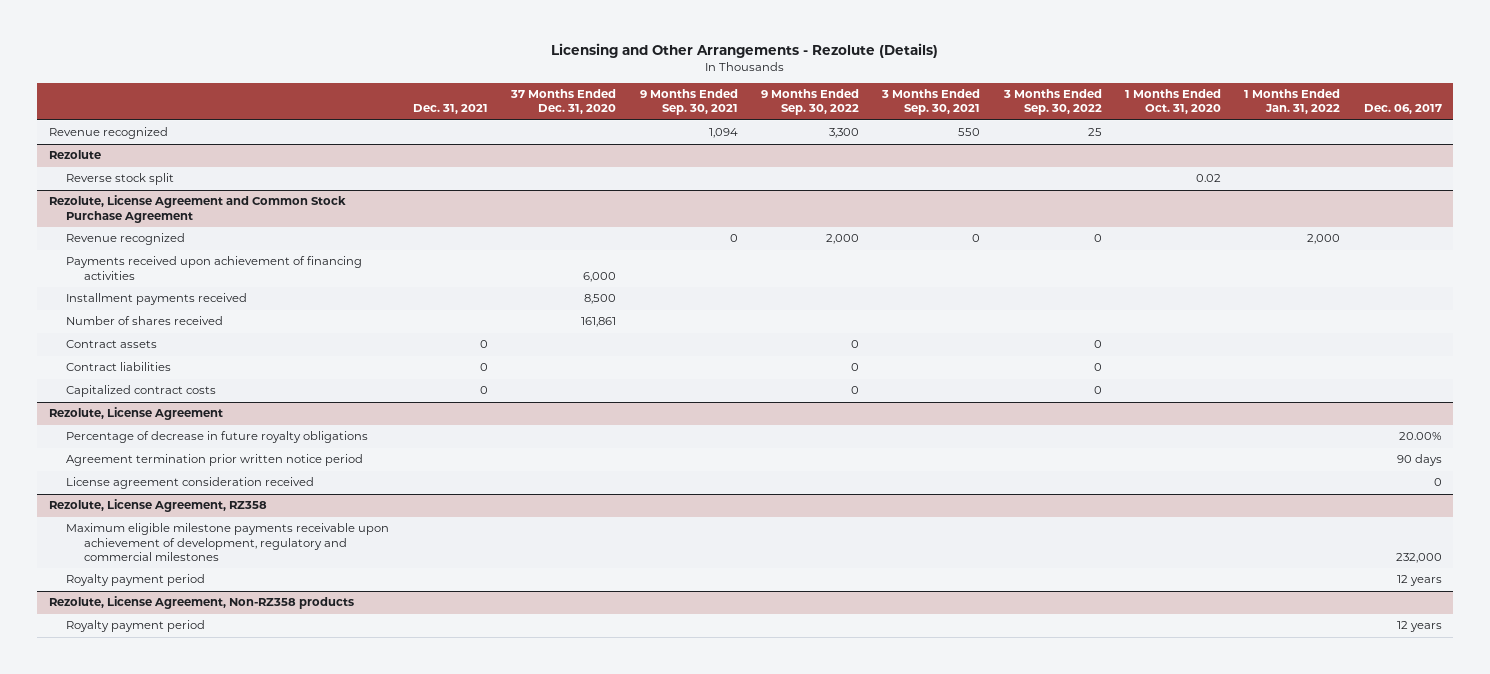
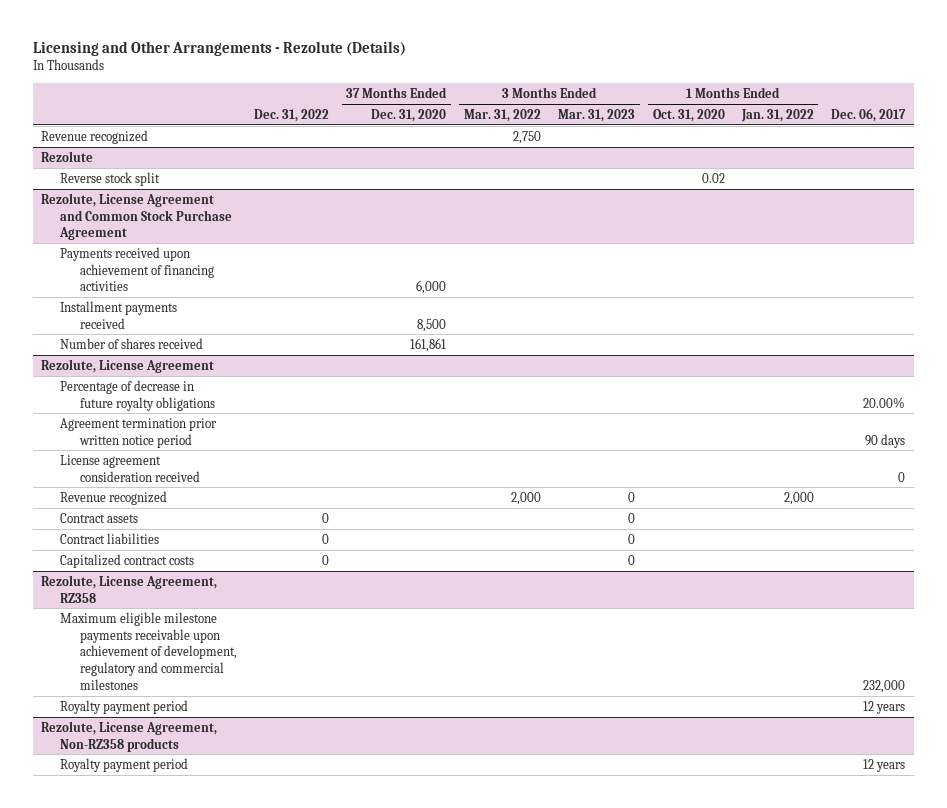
- | Dec. 31, 2021 | 37 Months Ended Dec. 31, 2020 | 9 Months Ended Sep. 30, 2021 | 9 Months Ended Sep. 30, 2022 | 3 Months Ended Sep. 30, 2021 | 3 Months Ended Sep. 30, 2022 | 1 Months Ended Oct. 31, 2020 | 1 Months Ended Jan. 31, 2022 | Dec. 06, 2017
+ | Dec. 31, 2022 | 37 Months Ended Dec. 31, 2020 | 3 Months Ended Mar. 31, 2022 | 3 Months Ended Mar. 31, 2023 | 1 Months Ended Oct. 31, 2020 | 1 Months Ended Jan. 31, 2022 | Dec. 06, 2017
@ Rezolute, License Agreement and Common Stock Purchase Agreement
- Revenue recognized | | | 0 | 2,000 | 0 | 0 | | 2,000 |
- Contract assets | 0 | | | 0 | | 0 | | |
- Contract liabilities | 0 | | | 0 | | 0 | | |
- Capitalized contract costs | 0 | | | 0 | | 0 | | |
@ Rezolute, License Agreement
+ Revenue recognized | | | 2,000 | 0 | | 2,000 |
+ Contract assets | 0 | | | 0 | | |
+ Contract liabilities | 0 | | | 0 | | |
+ Capitalized contract costs | 0 | | | 0 | | |

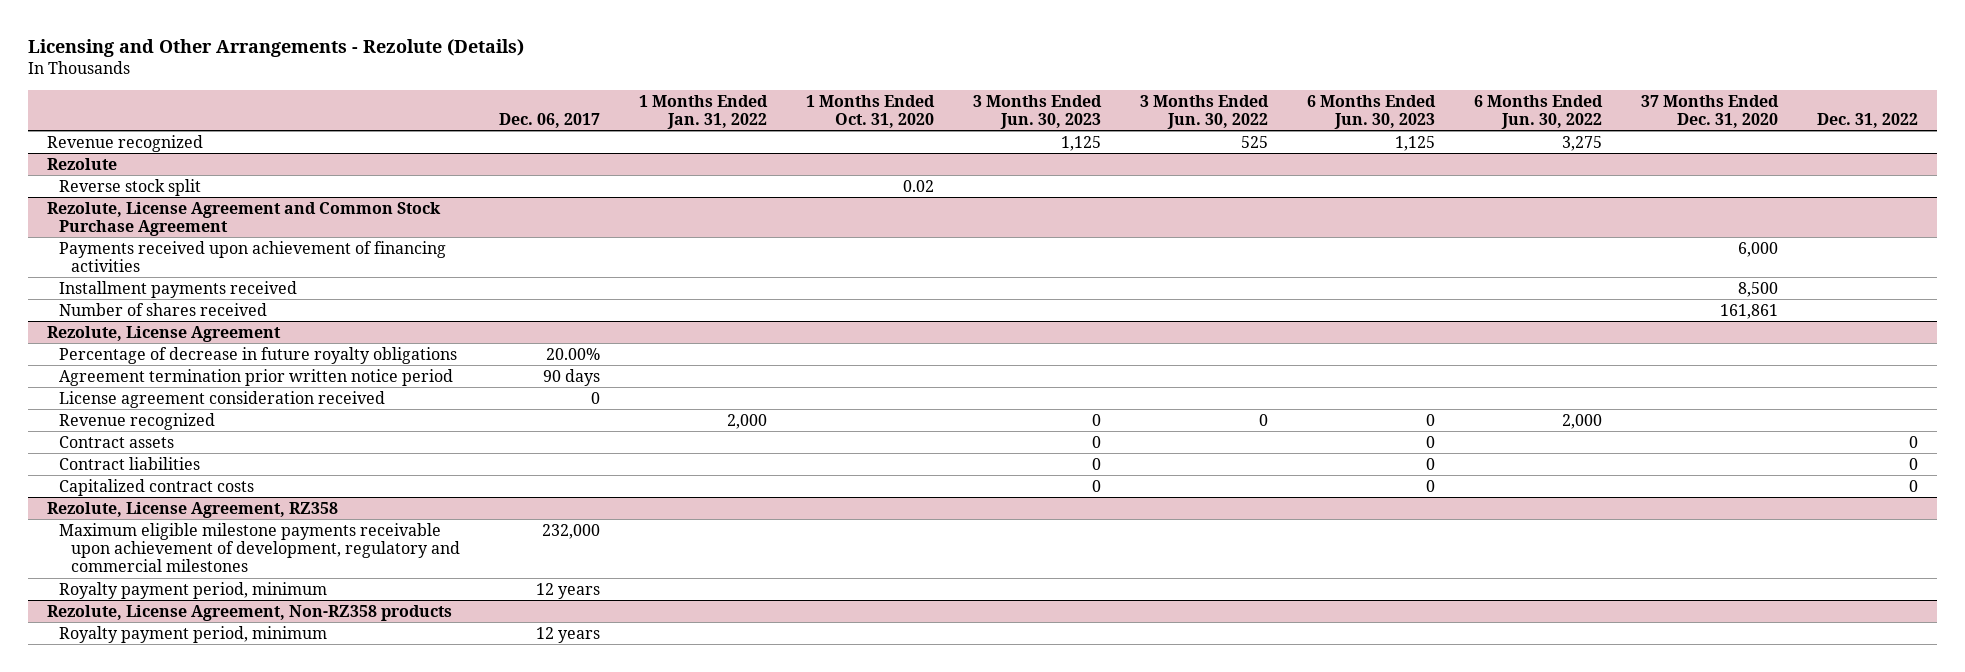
- | Dec. 31, 2022 | 37 Months Ended Dec. 31, 2020 | 3 Months Ended Mar. 31, 2022 | 3 Months Ended Mar. 31, 2023 | 1 Months Ended Oct. 31, 2020 | 1 Months Ended Jan. 31, 2022 | Dec. 06, 2017
+ | Dec. 06, 2017 | 1 Months Ended Jan. 31, 2022 | 1 Months Ended Oct. 31, 2020 | 3 Months Ended Jun. 30, 2023 | 3 Months Ended Jun. 30, 2022 | 6 Months Ended Jun. 30, 2023 | 6 Months Ended Jun. 30, 2022 | 37 Months Ended Dec. 31, 2020 | Dec. 31, 2022
@ Rezolute, License Agreement, RZ358
- Royalty payment period | | | | | | | 12 years
+ Royalty payment period, minimum | 12 years | | | | | | | |
@ Rezolute, License Agreement, Non-RZ358 products
- Royalty payment period | | | | | | | 12 years
+ Royalty payment period, minimum | 12 years | | | | | | | |

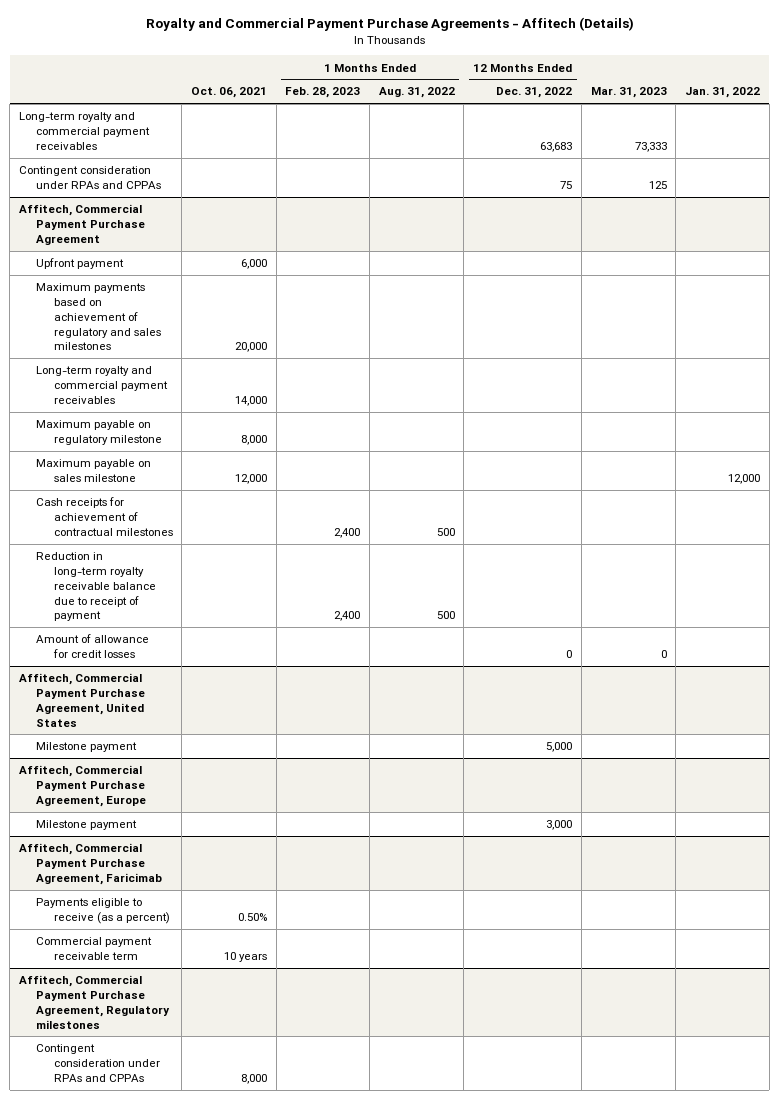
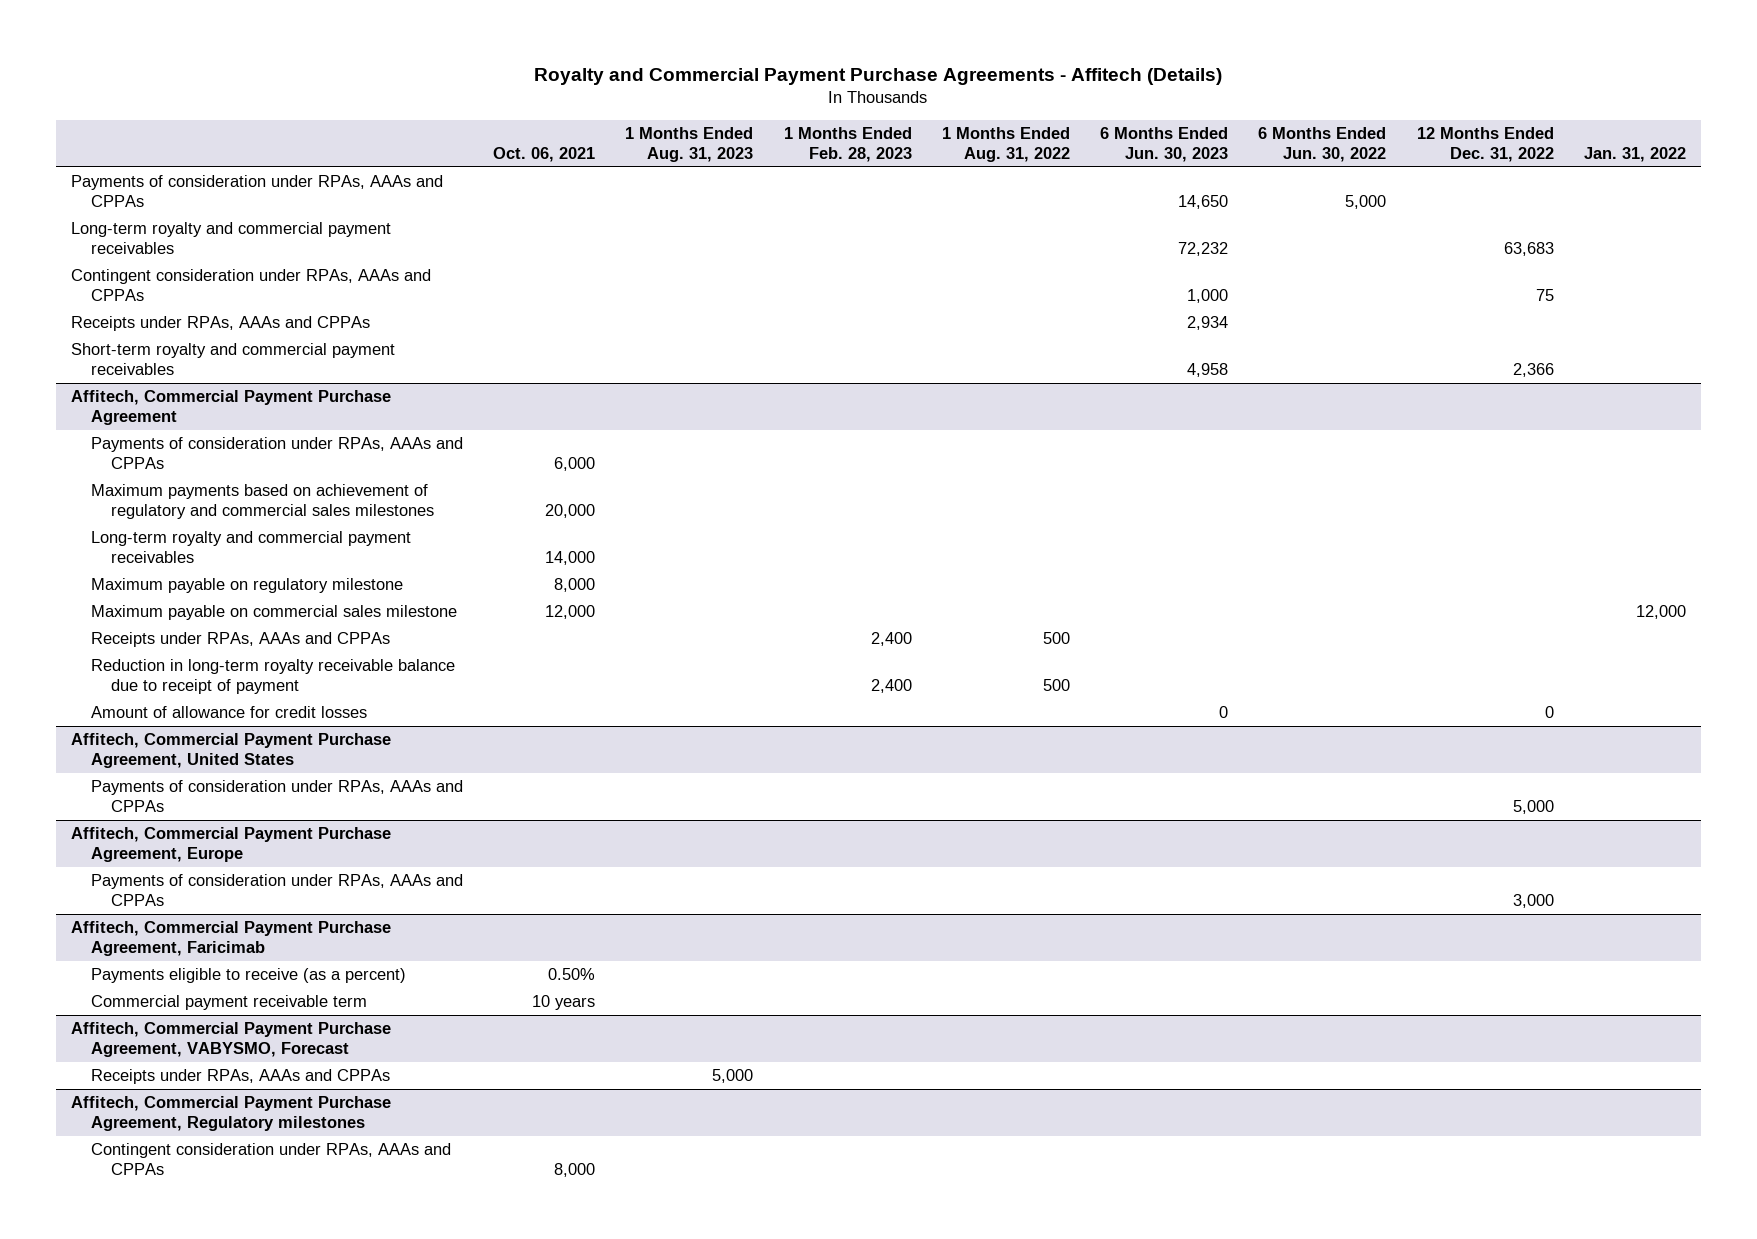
- | Oct. 06, 2021 | 1 Months Ended Feb. 28, 2023 | 1 Months Ended Aug. 31, 2022 | 12 Months Ended Dec. 31, 2022 | Mar. 31, 2023 | Jan. 31, 2022
+ | Oct. 06, 2021 | 1 Months Ended Aug. 31, 2023 | 1 Months Ended Feb. 28, 2023 | 1 Months Ended Aug. 31, 2022 | 6 Months Ended Jun. 30, 2023 | 6 Months Ended Jun. 30, 2022 | 12 Months Ended Dec. 31, 2022 | Jan. 31, 2022
+ Payments of consideration under RPAs, AAAs and CPPAs | | | | | 14,650 | 5,000 | |
- Contingent consideration under RPAs and CPPAs | | | | 75 | 125 |
+ Contingent consideration under RPAs, AAAs and CPPAs | | | | | 1,000 | | 75 |
+ Receipts under RPAs, AAAs and CPPAs | | | | | 2,934 | | |
+ Short-term royalty and commercial payment receivables | | | | | 4,958 | | 2,366 |
@ Affitech, Commercial Payment Purchase Agreement
- Upfront payment | 6,000 | | | | |
- Maximum payments based on achievement of regulatory and sales milestones | 20,000 | | | | |
+ Payments of consideration under RPAs, AAAs and CPPAs | 6,000 | | | | | | |
+ Maximum payments based on achievement of regulatory and commercial sales milestones | 20,000 | | | | | | |
- Maximum payable on sales milestone | 12,000 | | | | | 12,000
- Cash receipts for achievement of contractual milestones | | 2,400 | 500 | | |
+ Maximum payable on commercial sales milestone | 12,000 | | | | | | | 12,000
+ Receipts under RPAs, AAAs and CPPAs | | | 2,400 | 500 | | | |
@ Affitech, Commercial Payment Purchase Agreement, United States
- Milestone payment | | | | 5,000 | |
+ Payments of consideration under RPAs, AAAs and CPPAs | | | | | | | 5,000 |
@ Affitech, Commercial Payment Purchase Agreement, Europe
- Milestone payment | | | | 3,000 | |
+ Payments of consideration under RPAs, AAAs and CPPAs | | | | | | | 3,000 |
+ Affitech, Commercial Payment Purchase Agreement, VABYSMO, Forecast
+ Receipts under RPAs, AAAs and CPPAs | | 5,000 | | | | | |
@ Affitech, Commercial Payment Purchase Agreement, Regulatory milestones
- Contingent consideration under RPAs and CPPAs | 8,000 | | | | |
+ Contingent consideration under RPAs, AAAs and CPPAs | 8,000 | | | | | | |

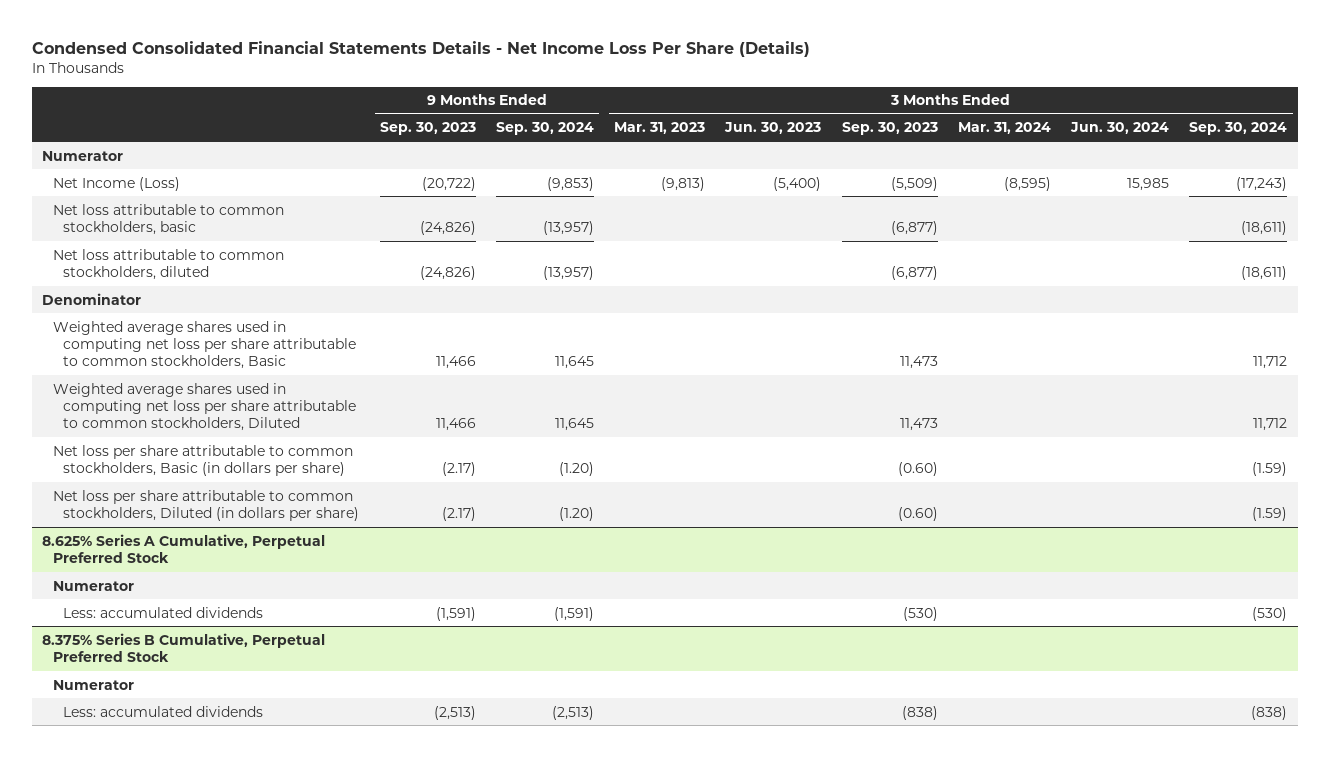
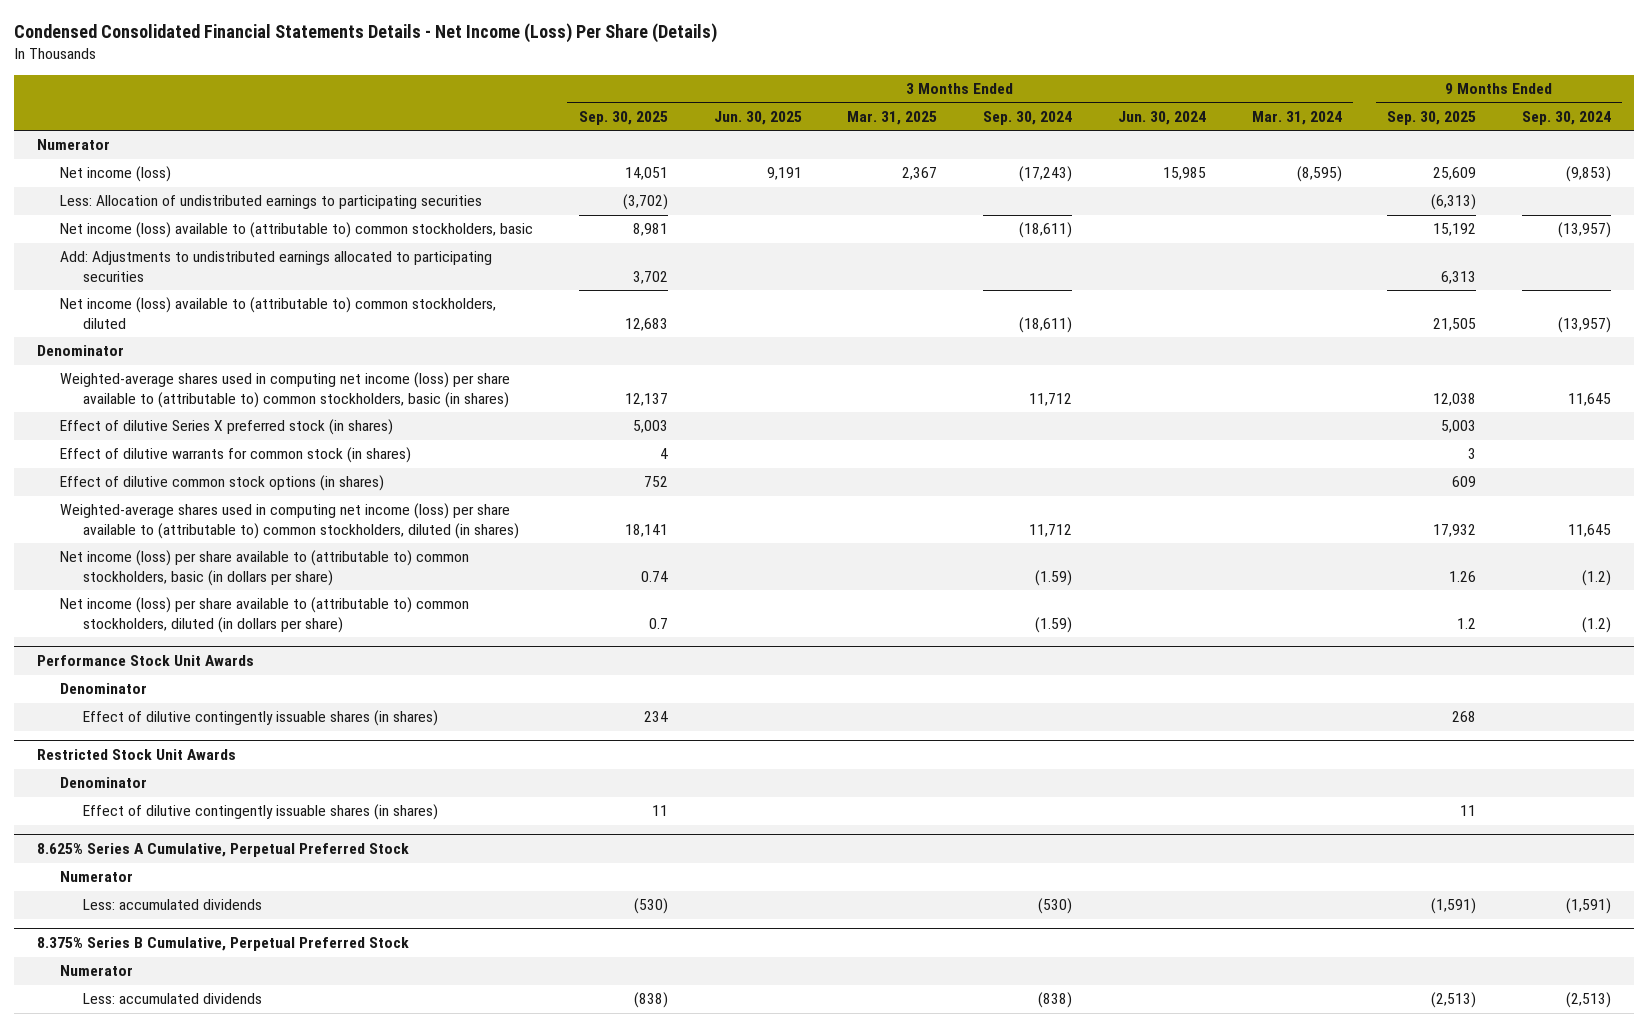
- Condensed Consolidated Financial Statements Details - Net Income Loss Per Share (Details)
+ Condensed Consolidated Financial Statements Details - Net Income (Loss) Per Share (Details)
- | 9 Months Ended Sep. 30, 2023 | 9 Months Ended Sep. 30, 2024 | 3 Months Ended Mar. 31, 2023 | 3 Months Ended Jun. 30, 2023 | 3 Months Ended Sep. 30, 2023 | 3 Months Ended Mar. 31, 2024 | 3 Months Ended Jun. 30, 2024 | 3 Months Ended Sep. 30, 2024
+ | 3 Months Ended Sep. 30, 2025 | 3 Months Ended Jun. 30, 2025 | 3 Months Ended Mar. 31, 2025 | 3 Months Ended Sep. 30, 2024 | 3 Months Ended Jun. 30, 2024 | 3 Months Ended Mar. 31, 2024 | 9 Months Ended Sep. 30, 2025 | 9 Months Ended Sep. 30, 2024
- Net Income (Loss) | (20,722) | (9,853) | (9,813) | (5,400) | (5,509) | (8,595) | 15,985 | (17,243)
- Net loss attributable to common stockholders, basic | (24,826) | (13,957) | | | (6,877) | | | (18,611)
- Net loss attributable to common stockholders, diluted | (24,826) | (13,957) | | | (6,877) | | | (18,611)
+ Net income (loss) | 14,051 | 9,191 | 2,367 | (17,243) | 15,985 | (8,595) | 25,609 | (9,853)
+ Less: Allocation of undistributed earnings to participating securities | (3,702) | | | | | | (6,313) |
+ Net income (loss) available to (attributable to) common stockholders, basic | 8,981 | | | (18,611) | | | 15,192 | (13,957)
+ Add: Adjustments to undistributed earnings allocated to participating securities | 3,702 | | | | | | 6,313 |
+ Net income (loss) available to (attributable to) common stockholders, diluted | 12,683 | | | (18,611) | | | 21,505 | (13,957)
- Weighted average shares used in computing net loss per share attributable to common stockholders, Basic | 11,466 | 11,645 | | | 11,473 | | | 11,712
- Weighted average shares used in computing net loss per share attributable to common stockholders, Diluted | 11,466 | 11,645 | | | 11,473 | | | 11,712
- Net loss per share attributable to common stockholders, Basic (in dollars per share) | (2.17) | (1.20) | | | (0.60) | | | (1.59)
- Net loss per share attributable to common stockholders, Diluted (in dollars per share) | (2.17) | (1.20) | | | (0.60) | | | (1.59)
+ Weighted-average shares used in computing net income (loss) per share available to (attributable to) common stockholders, basic (in shares) | 12,137 | | | 11,712 | | | 12,038 | 11,645
+ Effect of dilutive Series X preferred stock (in shares) | 5,003 | | | | | | 5,003 |
+ Effect of dilutive warrants for common stock (in shares) | 4 | | | | | | 3 |
+ Effect of dilutive common stock options (in shares) | 752 | | | | | | 609 |
+ Weighted-average shares used in computing net income (loss) per share available to (attributable to) common stockholders, diluted (in shares) | 18,141 | | | 11,712 | | | 17,932 | 11,645
+ Net income (loss) per share available to (attributable to) common stockholders, basic (in dollars per share) | 0.74 | | | (1.59) | | | 1.26 | (1.2)
+ Net income (loss) per share available to (attributable to) common stockholders, diluted (in dollars per share) | 0.7 | | | (1.59) | | | 1.2 | (1.2)
+ Performance Stock Unit Awards
+ Denominator
+ Effect of dilutive contingently issuable shares (in shares) | 234 | | | | | | 268 |
+ Restricted Stock Unit Awards
+ Denominator
+ Effect of dilutive contingently issuable shares (in shares) | 11 | | | | | | 11 |

